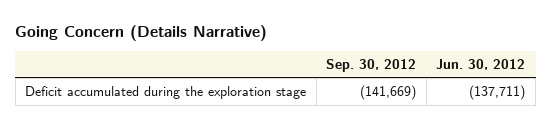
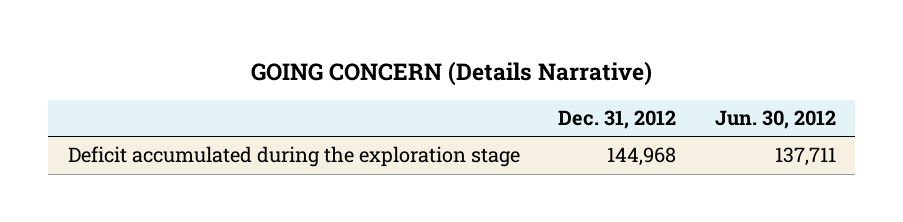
- Going Concern (Details Narrative)
+ GOING CONCERN (Details Narrative)
- | Sep. 30, 2012 | Jun. 30, 2012
+ | Dec. 31, 2012 | Jun. 30, 2012
- Deficit accumulated during the exploration stage | (141,669) | (137,711)
+ Deficit accumulated during the exploration stage | 144,968 | 137,711

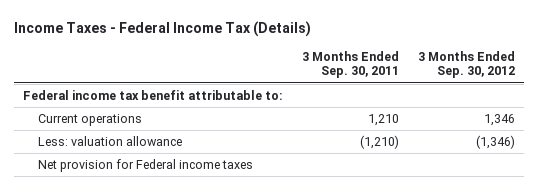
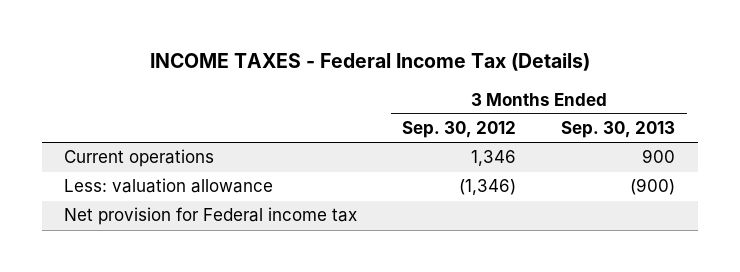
- Income Taxes - Federal Income Tax (Details)
+ INCOME TAXES - Federal Income Tax (Details)
- | 3 Months Ended Sep. 30, 2011 | 3 Months Ended Sep. 30, 2012
+ | 3 Months Ended Sep. 30, 2012 | 3 Months Ended Sep. 30, 2013
- Federal income tax benefit attributable to:
- Net provision for Federal income taxes
+ Net provision for Federal income tax

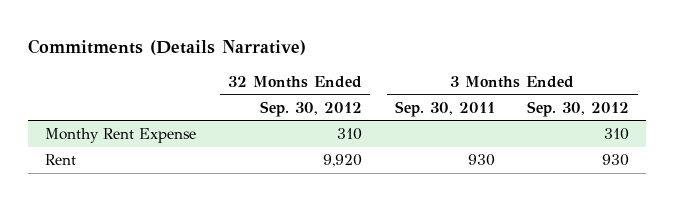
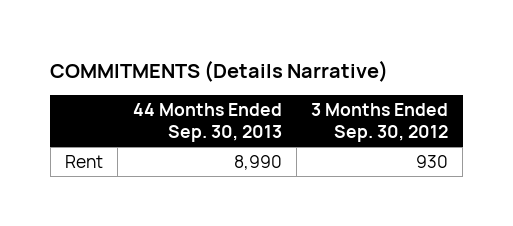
- Commitments (Details Narrative)
+ COMMITMENTS (Details Narrative)
- | 32 Months Ended Sep. 30, 2012 | 3 Months Ended Sep. 30, 2011 | 3 Months Ended Sep. 30, 2012
+ | 44 Months Ended Sep. 30, 2013 | 3 Months Ended Sep. 30, 2012
- Monthy Rent Expense | 310 | | 310

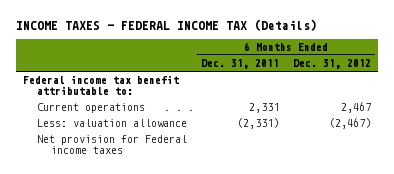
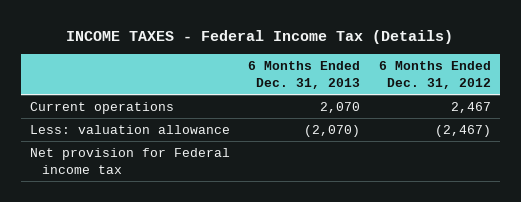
- INCOME TAXES - FEDERAL INCOME TAX (Details)
+ INCOME TAXES - Federal Income Tax (Details)
- | 6 Months Ended Dec. 31, 2011 | 6 Months Ended Dec. 31, 2012
+ | 6 Months Ended Dec. 31, 2013 | 6 Months Ended Dec. 31, 2012
- Federal income tax benefit attributable to:
- Net provision for Federal income taxes
+ Net provision for Federal income tax

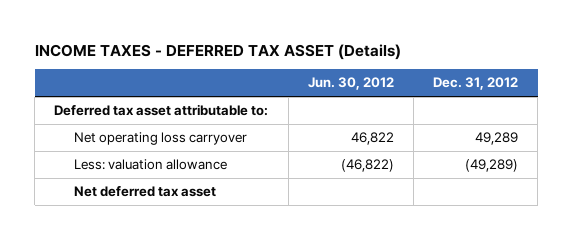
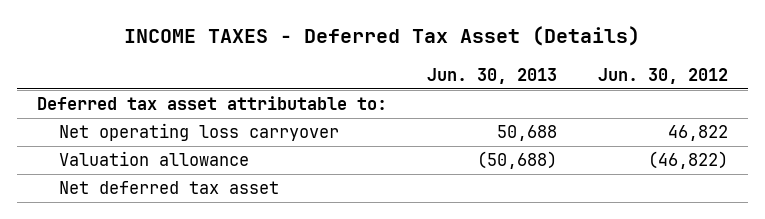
- INCOME TAXES - DEFERRED TAX ASSET (Details)
+ INCOME TAXES - Deferred Tax Asset (Details)
- | Jun. 30, 2012 | Dec. 31, 2012
+ | Jun. 30, 2013 | Jun. 30, 2012
- Less: valuation allowance | (46,822) | (49,289)
+ Valuation allowance | (50,688) | (46,822)

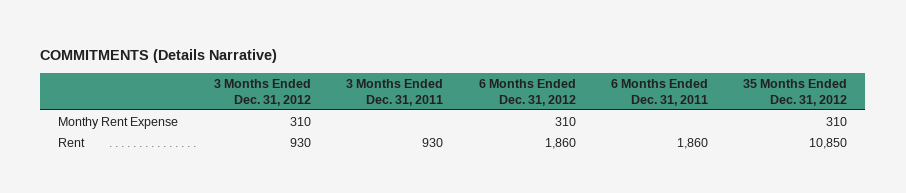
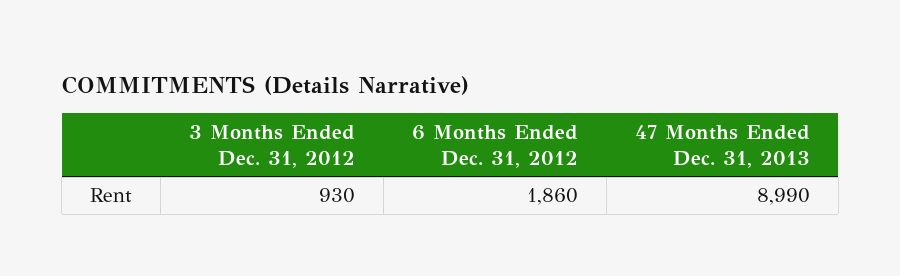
- | 3 Months Ended Dec. 31, 2012 | 3 Months Ended Dec. 31, 2011 | 6 Months Ended Dec. 31, 2012 | 6 Months Ended Dec. 31, 2011 | 35 Months Ended Dec. 31, 2012
+ | 3 Months Ended Dec. 31, 2012 | 6 Months Ended Dec. 31, 2012 | 47 Months Ended Dec. 31, 2013
- Monthy Rent Expense | 310 | | 310 | | 310

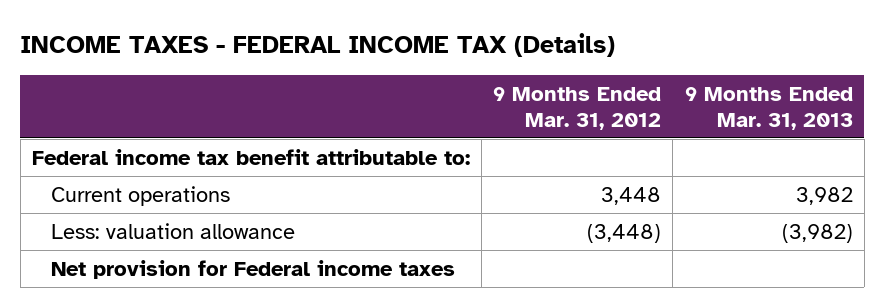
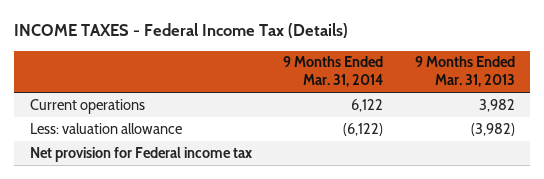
- INCOME TAXES - FEDERAL INCOME TAX (Details)
+ INCOME TAXES - Federal Income Tax (Details)
- | 9 Months Ended Mar. 31, 2012 | 9 Months Ended Mar. 31, 2013
+ | 9 Months Ended Mar. 31, 2014 | 9 Months Ended Mar. 31, 2013
- Federal income tax benefit attributable to:
- Net provision for Federal income taxes
+ Net provision for Federal income tax

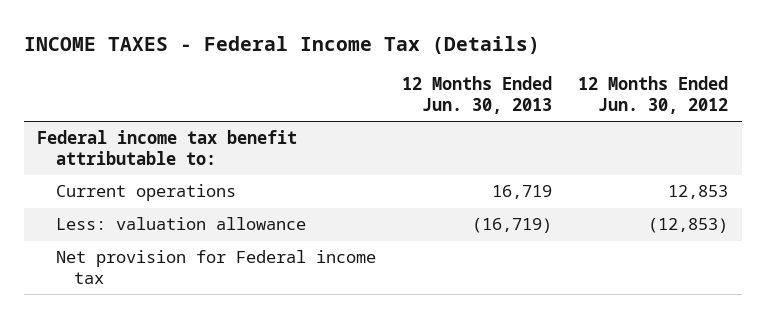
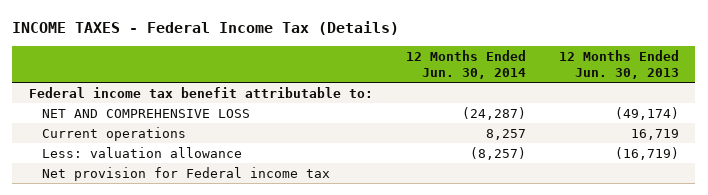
- | 12 Months Ended Jun. 30, 2013 | 12 Months Ended Jun. 30, 2012
+ | 12 Months Ended Jun. 30, 2014 | 12 Months Ended Jun. 30, 2013
+ NET AND COMPREHENSIVE LOSS | (24,287) | (49,174)

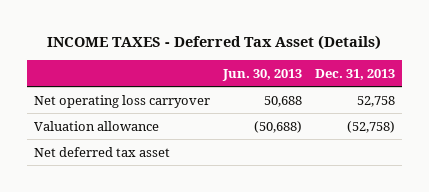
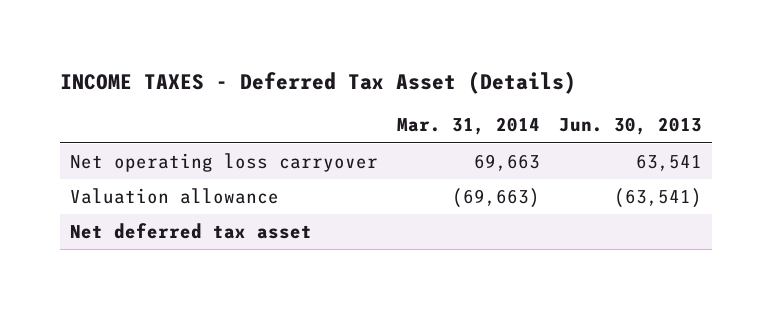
- | Jun. 30, 2013 | Dec. 31, 2013
+ | Mar. 31, 2014 | Jun. 30, 2013
- Net operating loss carryover | 50,688 | 52,758
- Valuation allowance | (50,688) | (52,758)
+ Net operating loss carryover | 69,663 | 63,541
+ Valuation allowance | (69,663) | (63,541)

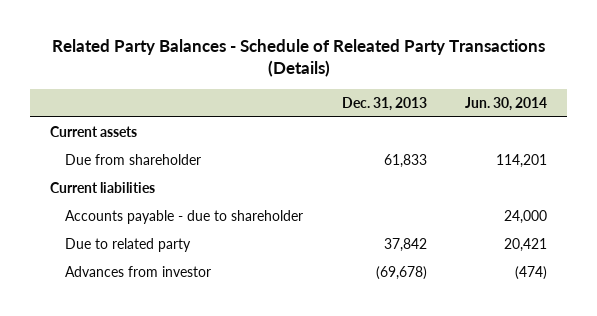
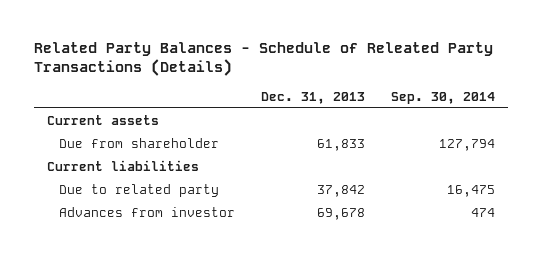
- | Dec. 31, 2013 | Jun. 30, 2014
+ | Dec. 31, 2013 | Sep. 30, 2014
- Accounts payable - due to shareholder | | 24,000
- Advances from investor | (69,678) | (474)
+ Advances from investor | 69,678 | 474

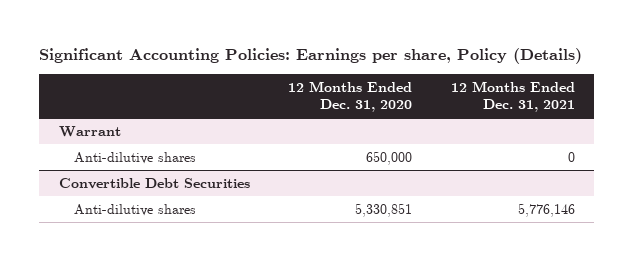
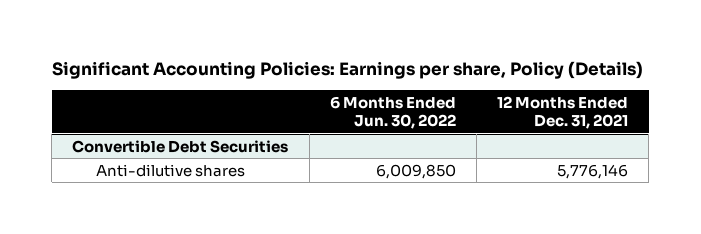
- | 12 Months Ended Dec. 31, 2020 | 12 Months Ended Dec. 31, 2021
+ | 6 Months Ended Jun. 30, 2022 | 12 Months Ended Dec. 31, 2021
- Warrant
- Anti-dilutive shares | 650,000 | 0

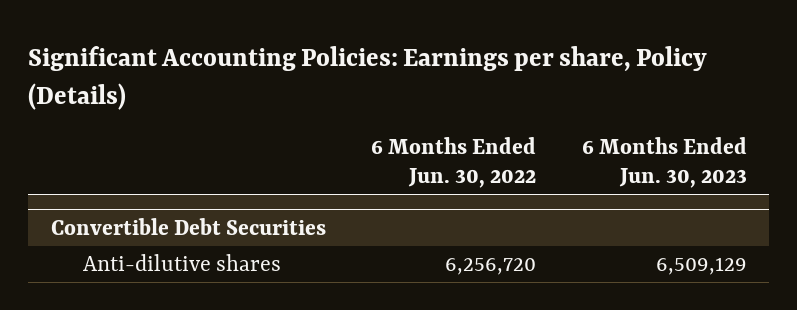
- | 6 Months Ended Jun. 30, 2022 | 12 Months Ended Dec. 31, 2021
+ | 6 Months Ended Jun. 30, 2022 | 6 Months Ended Jun. 30, 2023
@ Convertible Debt Securities
- Anti-dilutive shares | 6,009,850 | 5,776,146
+ Anti-dilutive shares | 6,256,720 | 6,509,129

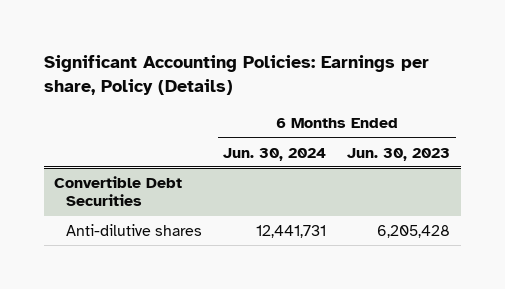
- | 6 Months Ended Jun. 30, 2022 | 6 Months Ended Jun. 30, 2023
+ | 6 Months Ended Jun. 30, 2024 | 6 Months Ended Jun. 30, 2023
@ Convertible Debt Securities
- Anti-dilutive shares | 6,256,720 | 6,509,129
+ Anti-dilutive shares | 12,441,731 | 6,205,428

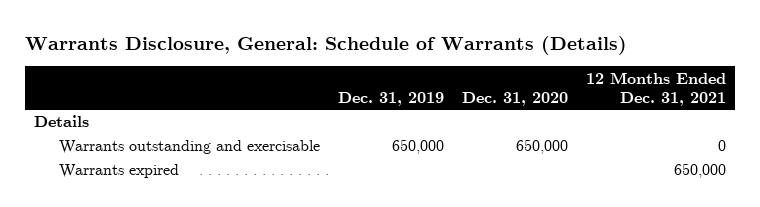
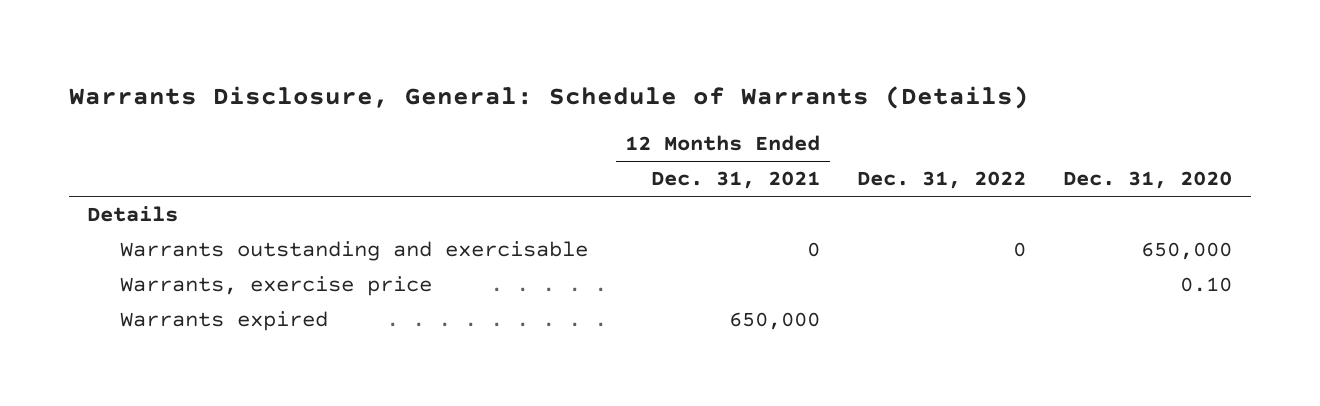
- | Dec. 31, 2019 | Dec. 31, 2020 | 12 Months Ended Dec. 31, 2021
+ | 12 Months Ended Dec. 31, 2021 | Dec. 31, 2022 | Dec. 31, 2020
+ Warrants, exercise price | | | 0.10

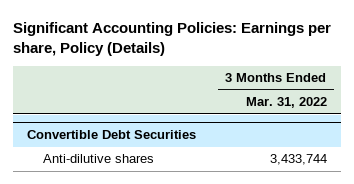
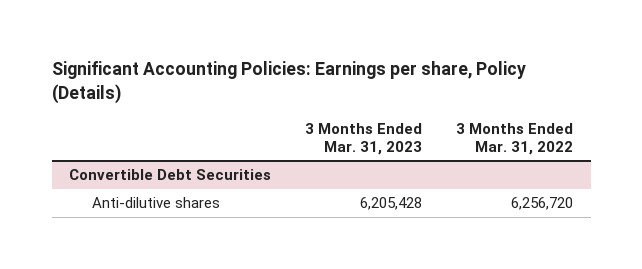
- | 3 Months Ended Mar. 31, 2022
+ | 3 Months Ended Mar. 31, 2023 | 3 Months Ended Mar. 31, 2022
@ Convertible Debt Securities
- Anti-dilutive shares | 3,433,744
+ Anti-dilutive shares | 6,205,428 | 6,256,720

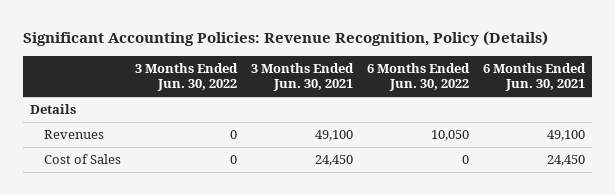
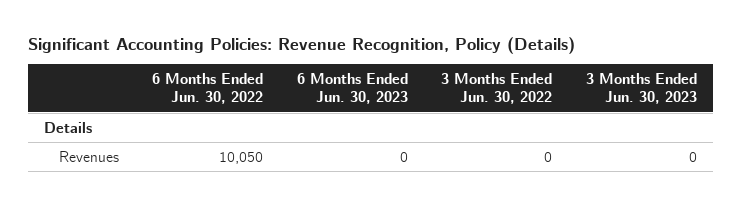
- | 3 Months Ended Jun. 30, 2022 | 3 Months Ended Jun. 30, 2021 | 6 Months Ended Jun. 30, 2022 | 6 Months Ended Jun. 30, 2021
+ | 6 Months Ended Jun. 30, 2022 | 6 Months Ended Jun. 30, 2023 | 3 Months Ended Jun. 30, 2022 | 3 Months Ended Jun. 30, 2023
- Cost of Sales | 0 | 24,450 | 0 | 24,450

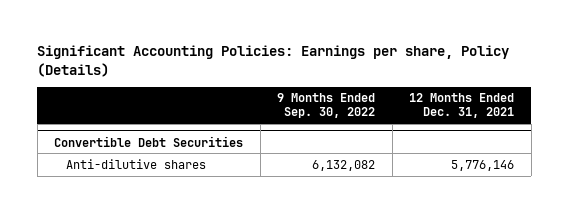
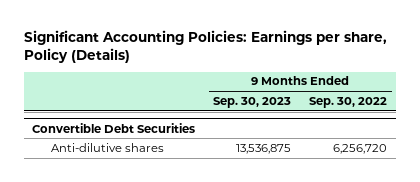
- | 9 Months Ended Sep. 30, 2022 | 12 Months Ended Dec. 31, 2021
+ | 9 Months Ended Sep. 30, 2023 | 9 Months Ended Sep. 30, 2022
@ Convertible Debt Securities
- Anti-dilutive shares | 6,132,082 | 5,776,146
+ Anti-dilutive shares | 13,536,875 | 6,256,720

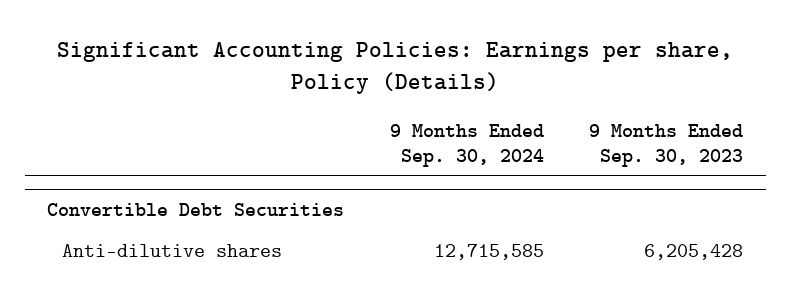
- | 9 Months Ended Sep. 30, 2023 | 9 Months Ended Sep. 30, 2022
+ | 9 Months Ended Sep. 30, 2024 | 9 Months Ended Sep. 30, 2023
@ Convertible Debt Securities
- Anti-dilutive shares | 13,536,875 | 6,256,720
+ Anti-dilutive shares | 12,715,585 | 6,205,428

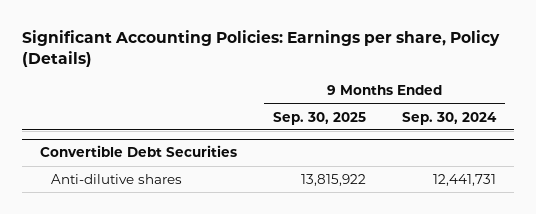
- | 9 Months Ended Sep. 30, 2024 | 9 Months Ended Sep. 30, 2023
+ | 9 Months Ended Sep. 30, 2025 | 9 Months Ended Sep. 30, 2024
@ Convertible Debt Securities
- Anti-dilutive shares | 12,715,585 | 6,205,428
+ Anti-dilutive shares | 13,815,922 | 12,441,731

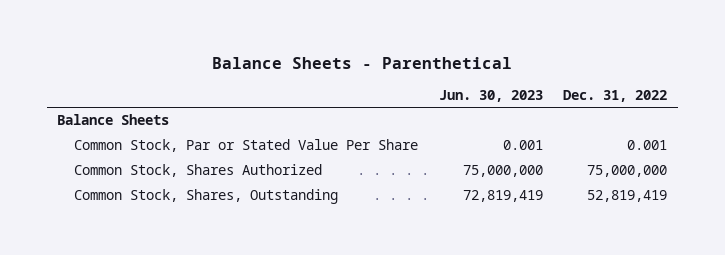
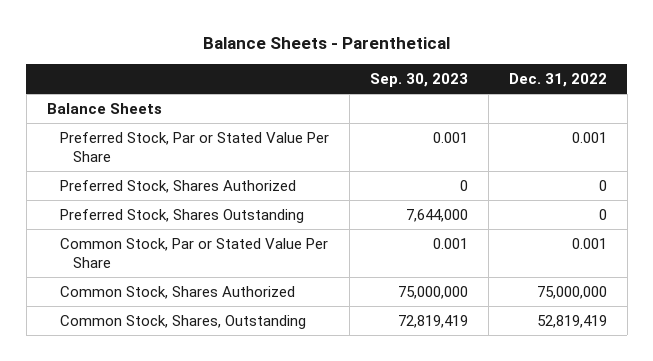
- | Jun. 30, 2023 | Dec. 31, 2022
+ | Sep. 30, 2023 | Dec. 31, 2022
+ Preferred Stock, Par or Stated Value Per Share | 0.001 | 0.001
+ Preferred Stock, Shares Authorized | 0 | 0
+ Preferred Stock, Shares Outstanding | 7,644,000 | 0

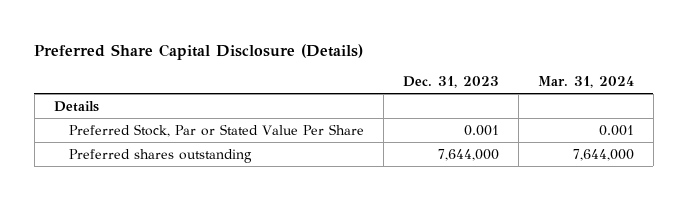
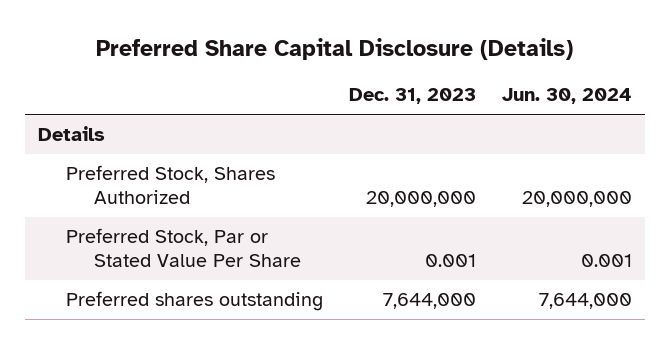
- | Dec. 31, 2023 | Mar. 31, 2024
+ | Dec. 31, 2023 | Jun. 30, 2024
+ Preferred Stock, Shares Authorized | 20,000,000 | 20,000,000

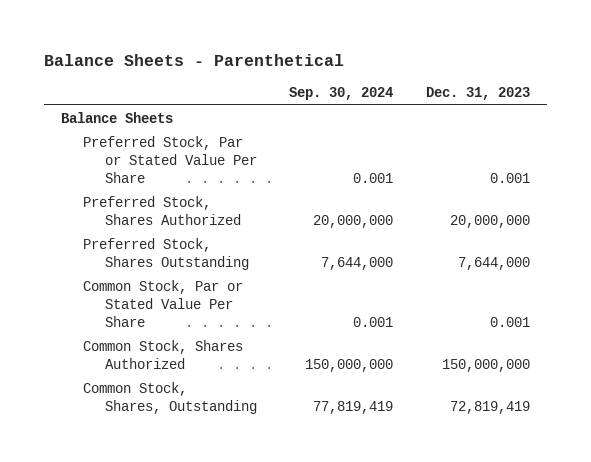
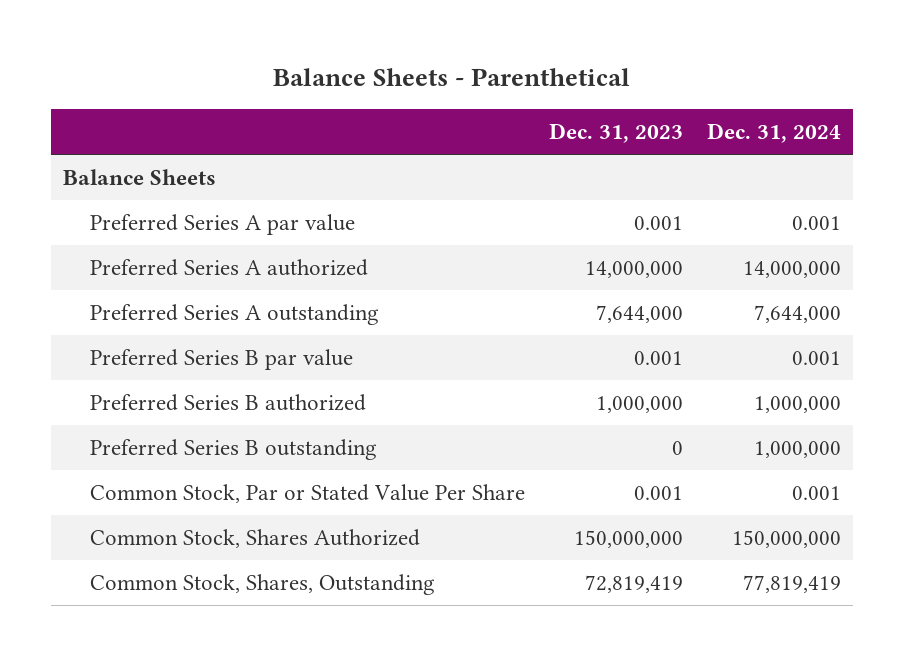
- | Sep. 30, 2024 | Dec. 31, 2023
+ | Dec. 31, 2023 | Dec. 31, 2024
- Preferred Stock, Par or Stated Value Per Share | 0.001 | 0.001
- Preferred Stock, Shares Authorized | 20,000,000 | 20,000,000
- Preferred Stock, Shares Outstanding | 7,644,000 | 7,644,000
+ Preferred Series A par value | 0.001 | 0.001
+ Preferred Series A authorized | 14,000,000 | 14,000,000
+ Preferred Series A outstanding | 7,644,000 | 7,644,000
+ Preferred Series B par value | 0.001 | 0.001
+ Preferred Series B authorized | 1,000,000 | 1,000,000
+ Preferred Series B outstanding | 0 | 1,000,000

